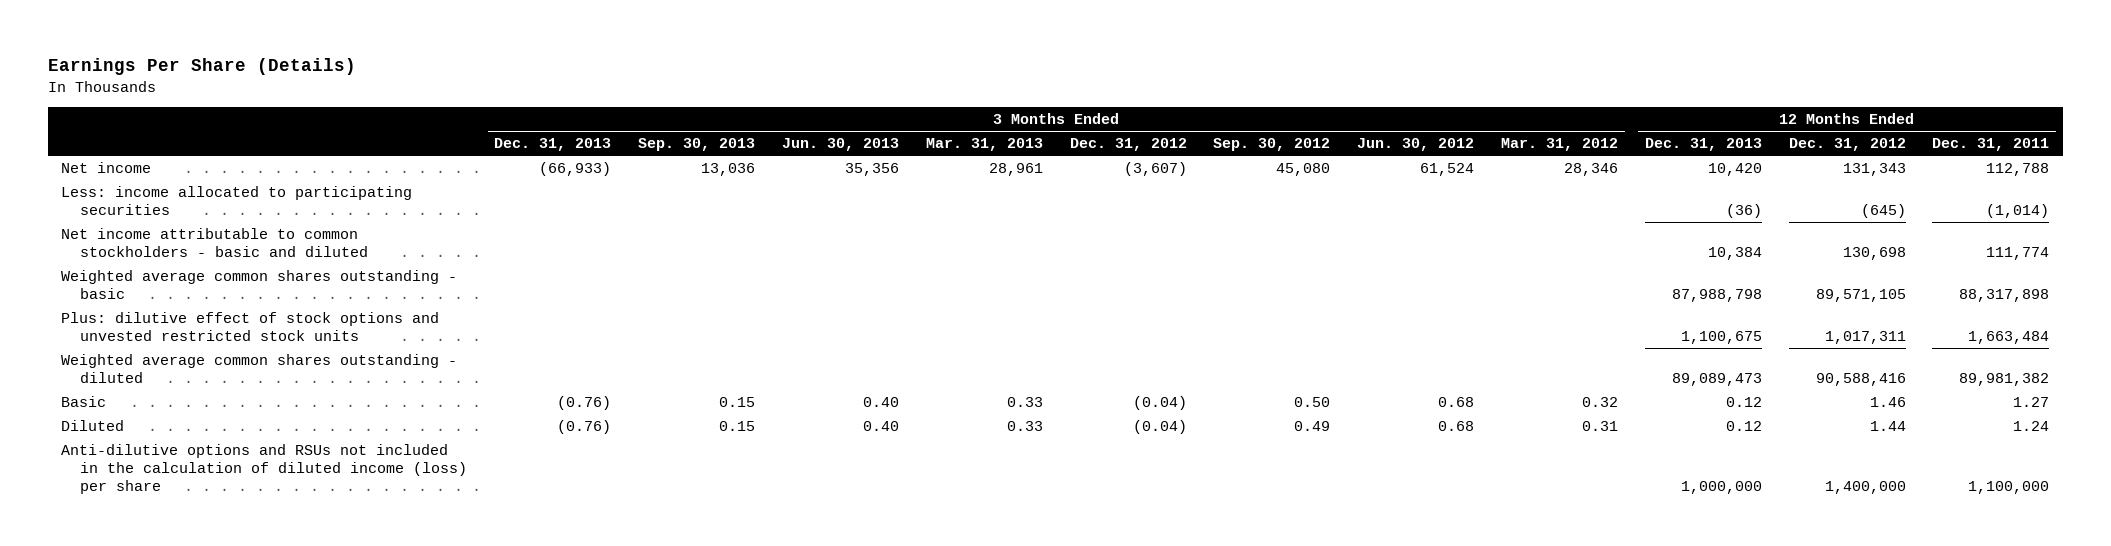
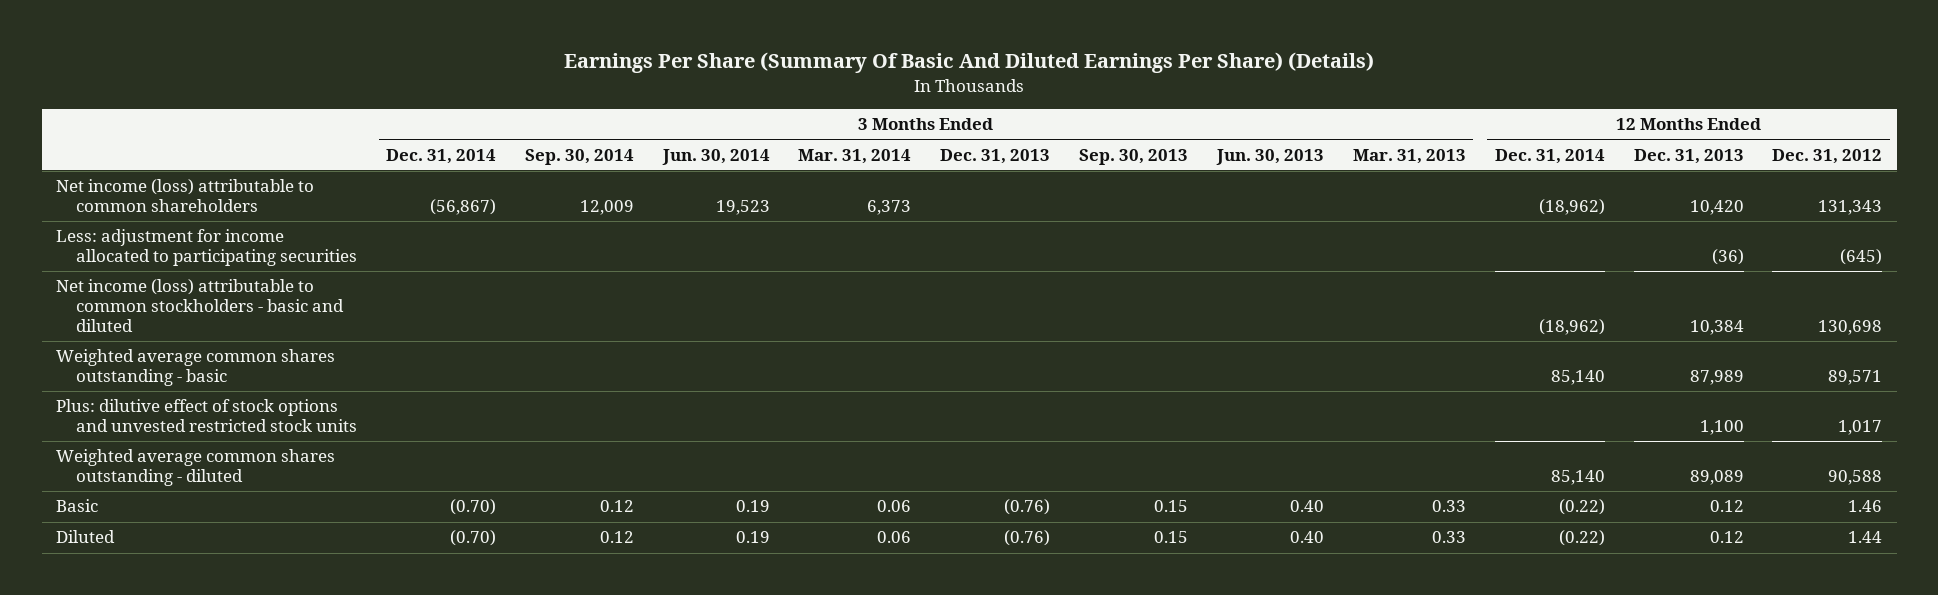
- Earnings Per Share (Details)
+ Earnings Per Share (Summary Of Basic And Diluted Earnings Per Share) (Details)
- | 3 Months Ended Dec. 31, 2013 | 3 Months Ended Sep. 30, 2013 | 3 Months Ended Jun. 30, 2013 | 3 Months Ended Mar. 31, 2013 | 3 Months Ended Dec. 31, 2012 | 3 Months Ended Sep. 30, 2012 | 3 Months Ended Jun. 30, 2012 | 3 Months Ended Mar. 31, 2012 | 12 Months Ended Dec. 31, 2013 | 12 Months Ended Dec. 31, 2012 | 12 Months Ended Dec. 31, 2011
+ | 3 Months Ended Dec. 31, 2014 | 3 Months Ended Sep. 30, 2014 | 3 Months Ended Jun. 30, 2014 | 3 Months Ended Mar. 31, 2014 | 3 Months Ended Dec. 31, 2013 | 3 Months Ended Sep. 30, 2013 | 3 Months Ended Jun. 30, 2013 | 3 Months Ended Mar. 31, 2013 | 12 Months Ended Dec. 31, 2014 | 12 Months Ended Dec. 31, 2013 | 12 Months Ended Dec. 31, 2012
- Net income | (66,933) | 13,036 | 35,356 | 28,961 | (3,607) | 45,080 | 61,524 | 28,346 | 10,420 | 131,343 | 112,788
- Less: income allocated to participating securities | | | | | | | | | (36) | (645) | (1,014)
- Net income attributable to common stockholders - basic and diluted | | | | | | | | | 10,384 | 130,698 | 111,774
- Weighted average common shares outstanding - basic | | | | | | | | | 87,988,798 | 89,571,105 | 88,317,898
- Plus: dilutive effect of stock options and unvested restricted stock units | | | | | | | | | 1,100,675 | 1,017,311 | 1,663,484
- Weighted average common shares outstanding - diluted | | | | | | | | | 89,089,473 | 90,588,416 | 89,981,382
+ Net income (loss) attributable to common shareholders | (56,867) | 12,009 | 19,523 | 6,373 | | | | | (18,962) | 10,420 | 131,343
+ Less: adjustment for income allocated to participating securities | | | | | | | | | | (36) | (645)
+ Net income (loss) attributable to common stockholders - basic and diluted | | | | | | | | | (18,962) | 10,384 | 130,698
+ Weighted average common shares outstanding - basic | | | | | | | | | 85,140 | 87,989 | 89,571
+ Plus: dilutive effect of stock options and unvested restricted stock units | | | | | | | | | | 1,100 | 1,017
+ Weighted average common shares outstanding - diluted | | | | | | | | | 85,140 | 89,089 | 90,588
- Anti-dilutive options and RSUs not included in the calculation of diluted income (loss) per share | | | | | | | | | 1,000,000 | 1,400,000 | 1,100,000

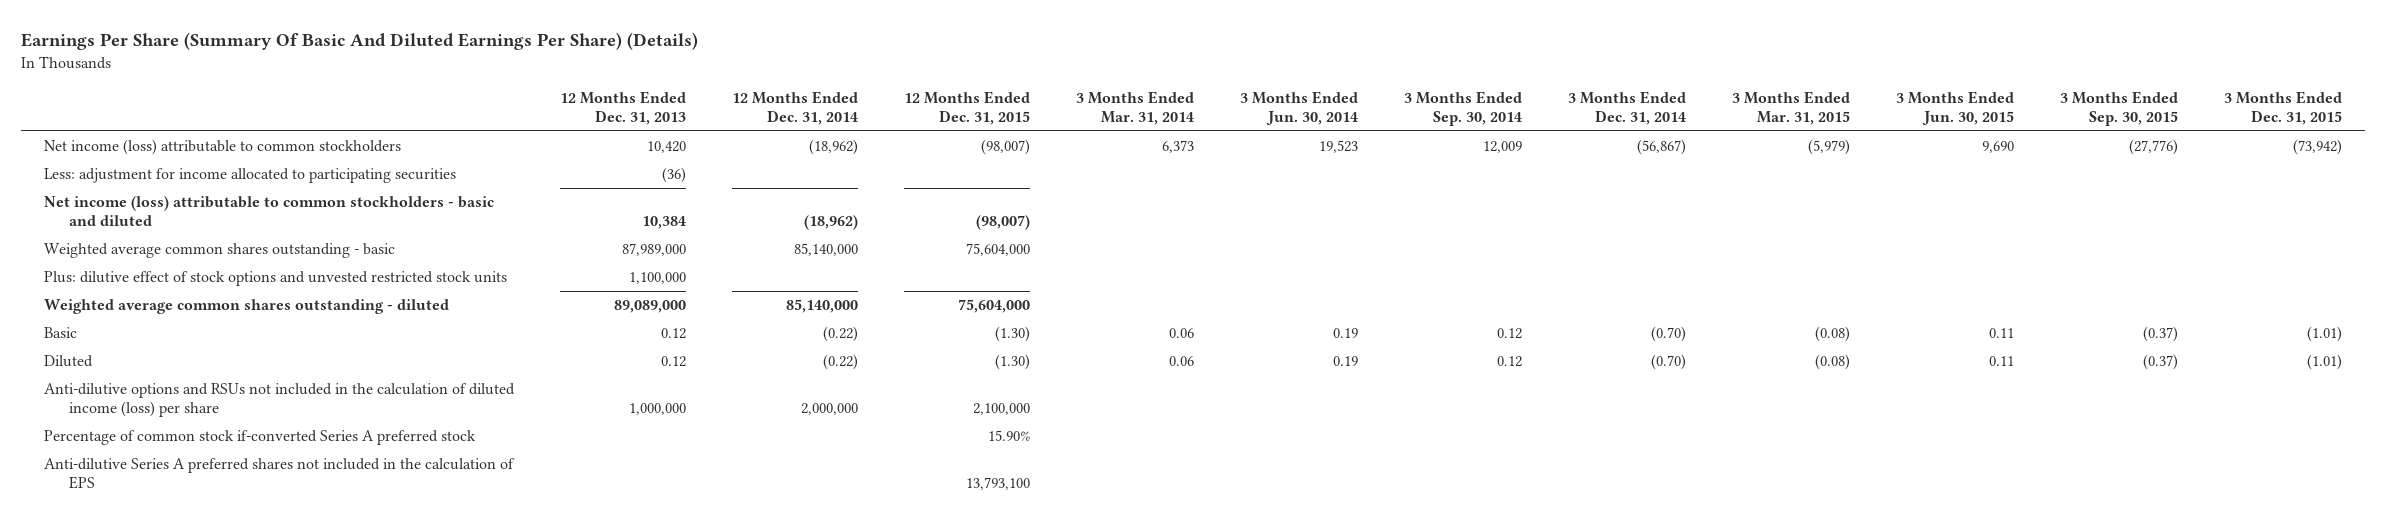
- | 3 Months Ended Dec. 31, 2014 | 3 Months Ended Sep. 30, 2014 | 3 Months Ended Jun. 30, 2014 | 3 Months Ended Mar. 31, 2014 | 3 Months Ended Dec. 31, 2013 | 3 Months Ended Sep. 30, 2013 | 3 Months Ended Jun. 30, 2013 | 3 Months Ended Mar. 31, 2013 | 12 Months Ended Dec. 31, 2014 | 12 Months Ended Dec. 31, 2013 | 12 Months Ended Dec. 31, 2012
+ | 12 Months Ended Dec. 31, 2013 | 12 Months Ended Dec. 31, 2014 | 12 Months Ended Dec. 31, 2015 | 3 Months Ended Mar. 31, 2014 | 3 Months Ended Jun. 30, 2014 | 3 Months Ended Sep. 30, 2014 | 3 Months Ended Dec. 31, 2014 | 3 Months Ended Mar. 31, 2015 | 3 Months Ended Jun. 30, 2015 | 3 Months Ended Sep. 30, 2015 | 3 Months Ended Dec. 31, 2015
- Net income (loss) attributable to common shareholders | (56,867) | 12,009 | 19,523 | 6,373 | | | | | (18,962) | 10,420 | 131,343
+ Net income (loss) attributable to common stockholders | 10,420 | (18,962) | (98,007) | 6,373 | 19,523 | 12,009 | (56,867) | (5,979) | 9,690 | (27,776) | (73,942)
- Weighted average common shares outstanding - basic | | | | | | | | | 85,140 | 87,989 | 89,571
- Plus: dilutive effect of stock options and unvested restricted stock units | | | | | | | | | | 1,100 | 1,017
- Weighted average common shares outstanding - diluted | | | | | | | | | 85,140 | 89,089 | 90,588
+ Weighted average common shares outstanding - basic | 87,989,000 | 85,140,000 | 75,604,000 | | | | | | | |
+ Plus: dilutive effect of stock options and unvested restricted stock units | 1,100,000 | | | | | | | | | |
+ Weighted average common shares outstanding - diluted | 89,089,000 | 85,140,000 | 75,604,000 | | | | | | | |
+ Anti-dilutive options and RSUs not included in the calculation of diluted income (loss) per share | 1,000,000 | 2,000,000 | 2,100,000 | | | | | | | |
+ Percentage of common stock if-converted Series A preferred stock | | | 15.90% | | | | | | | |
+ Anti-dilutive Series A preferred shares not included in the calculation of EPS | | | 13,793,100 | | | | | | | |

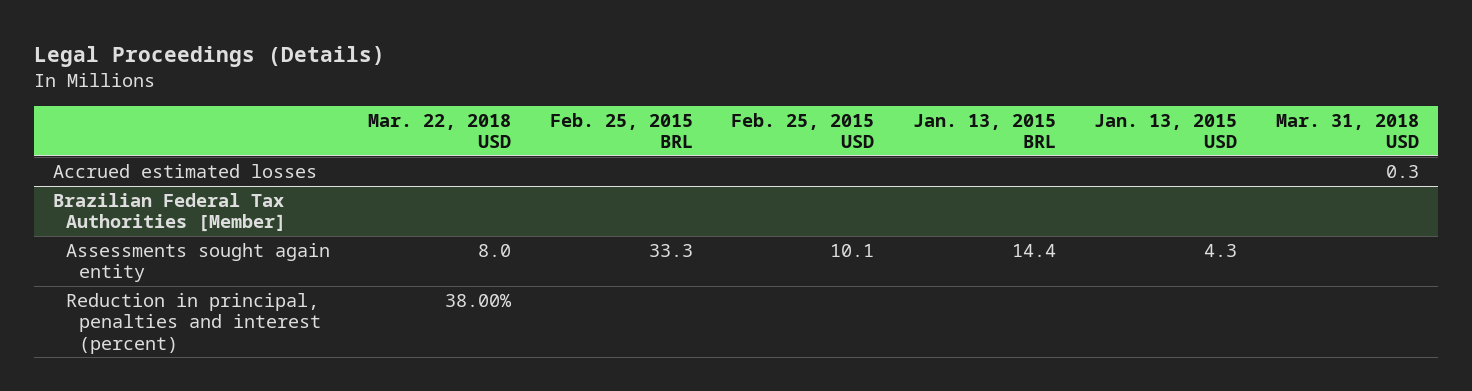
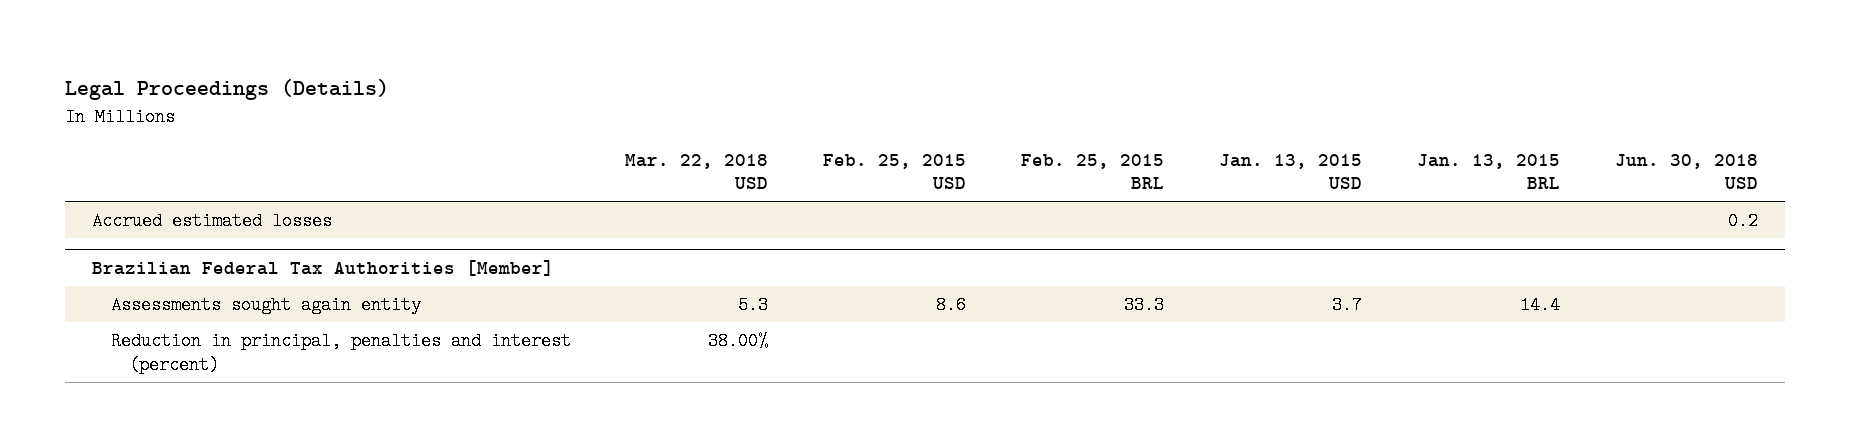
- | Mar. 22, 2018 USD | Feb. 25, 2015 BRL | Feb. 25, 2015 USD | Jan. 13, 2015 BRL | Jan. 13, 2015 USD | Mar. 31, 2018 USD
+ | Mar. 22, 2018 USD | Feb. 25, 2015 USD | Feb. 25, 2015 BRL | Jan. 13, 2015 USD | Jan. 13, 2015 BRL | Jun. 30, 2018 USD
@ Brazilian Federal Tax Authorities [Member]
- Assessments sought again entity | 8.0 | 33.3 | 10.1 | 14.4 | 4.3 |
+ Assessments sought again entity | 5.3 | 8.6 | 33.3 | 3.7 | 14.4 |

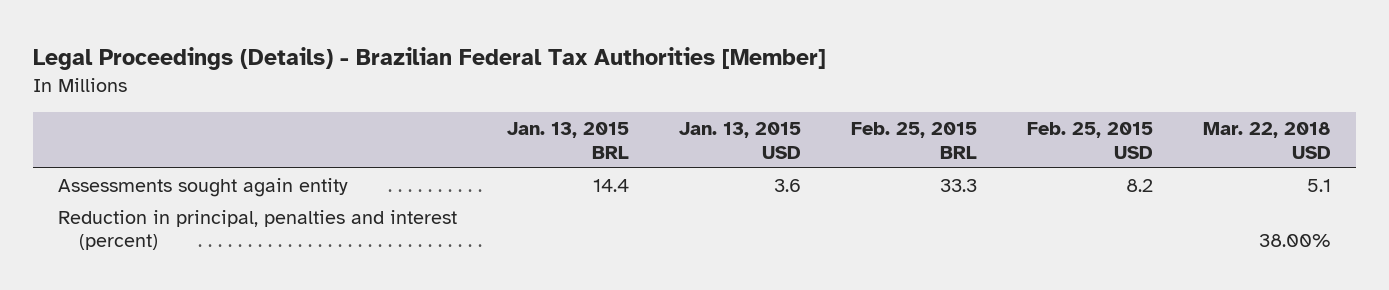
- Legal Proceedings (Details)
+ Legal Proceedings (Details) - Brazilian Federal Tax Authorities [Member]
- | Mar. 22, 2018 USD | Feb. 25, 2015 USD | Feb. 25, 2015 BRL | Jan. 13, 2015 USD | Jan. 13, 2015 BRL | Jun. 30, 2018 USD
+ | Jan. 13, 2015 BRL | Jan. 13, 2015 USD | Feb. 25, 2015 BRL | Feb. 25, 2015 USD | Mar. 22, 2018 USD
- Accrued estimated losses | | | | | | 0.2
- Brazilian Federal Tax Authorities [Member]
- Assessments sought again entity | 5.3 | 8.6 | 33.3 | 3.7 | 14.4 |
+ Assessments sought again entity | 14.4 | 3.6 | 33.3 | 8.2 | 5.1

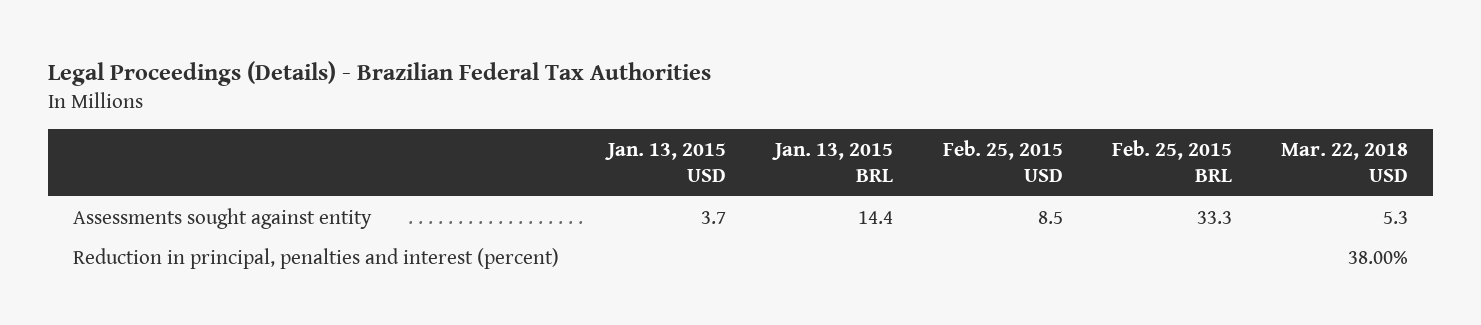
- Legal Proceedings (Details) - Brazilian Federal Tax Authorities [Member]
+ Legal Proceedings (Details) - Brazilian Federal Tax Authorities
- | Jan. 13, 2015 BRL | Jan. 13, 2015 USD | Feb. 25, 2015 BRL | Feb. 25, 2015 USD | Mar. 22, 2018 USD
+ | Jan. 13, 2015 USD | Jan. 13, 2015 BRL | Feb. 25, 2015 USD | Feb. 25, 2015 BRL | Mar. 22, 2018 USD
- Assessments sought again entity | 14.4 | 3.6 | 33.3 | 8.2 | 5.1
+ Assessments sought against entity | 3.7 | 14.4 | 8.5 | 33.3 | 5.3

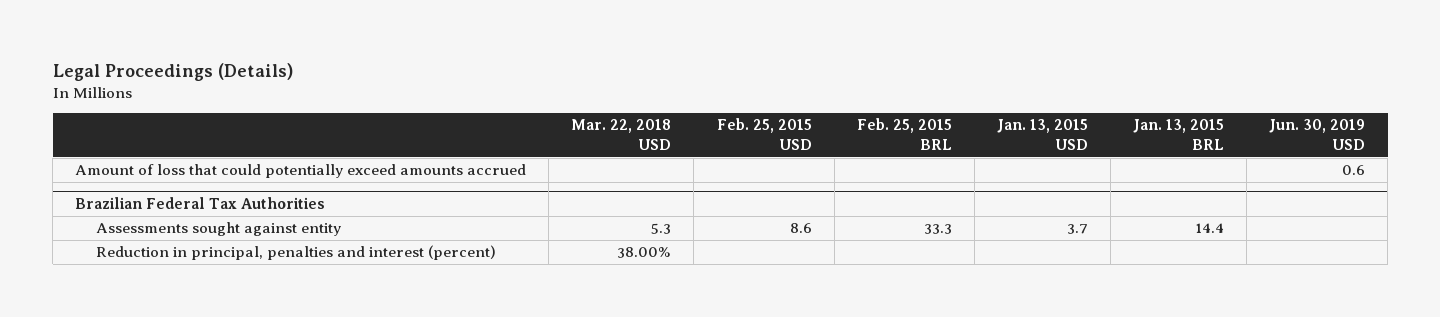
- Legal Proceedings (Details) - Brazilian Federal Tax Authorities
+ Legal Proceedings (Details)
- | Jan. 13, 2015 USD | Jan. 13, 2015 BRL | Feb. 25, 2015 USD | Feb. 25, 2015 BRL | Mar. 22, 2018 USD
+ | Mar. 22, 2018 USD | Feb. 25, 2015 USD | Feb. 25, 2015 BRL | Jan. 13, 2015 USD | Jan. 13, 2015 BRL | Jun. 30, 2019 USD
- Assessments sought against entity | 3.7 | 14.4 | 8.5 | 33.3 | 5.3
+ Amount of loss that could potentially exceed amounts accrued | | | | | | 0.6
+ Brazilian Federal Tax Authorities
+ Assessments sought against entity | 5.3 | 8.6 | 33.3 | 3.7 | 14.4 |

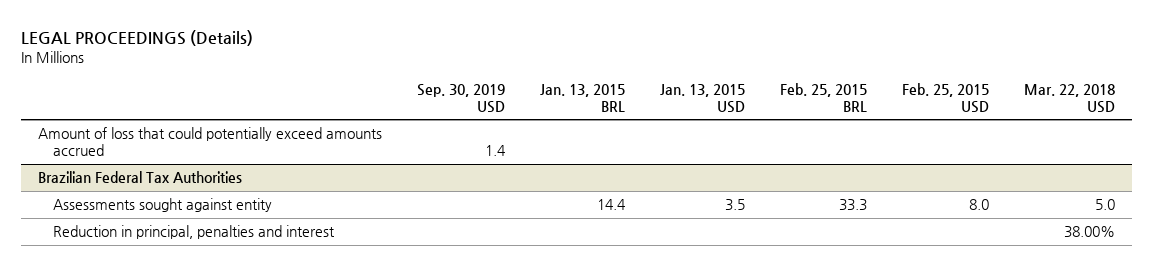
- Legal Proceedings (Details)
+ LEGAL PROCEEDINGS (Details)
- | Mar. 22, 2018 USD | Feb. 25, 2015 USD | Feb. 25, 2015 BRL | Jan. 13, 2015 USD | Jan. 13, 2015 BRL | Jun. 30, 2019 USD
+ | Sep. 30, 2019 USD | Jan. 13, 2015 BRL | Jan. 13, 2015 USD | Feb. 25, 2015 BRL | Feb. 25, 2015 USD | Mar. 22, 2018 USD
@ Brazilian Federal Tax Authorities
- Assessments sought against entity | 5.3 | 8.6 | 33.3 | 3.7 | 14.4 |
- Reduction in principal, penalties and interest (percent) | 38.00% | | | | |
+ Assessments sought against entity | | 14.4 | 3.5 | 33.3 | 8.0 | 5.0
+ Reduction in principal, penalties and interest | | | | | | 38.00%

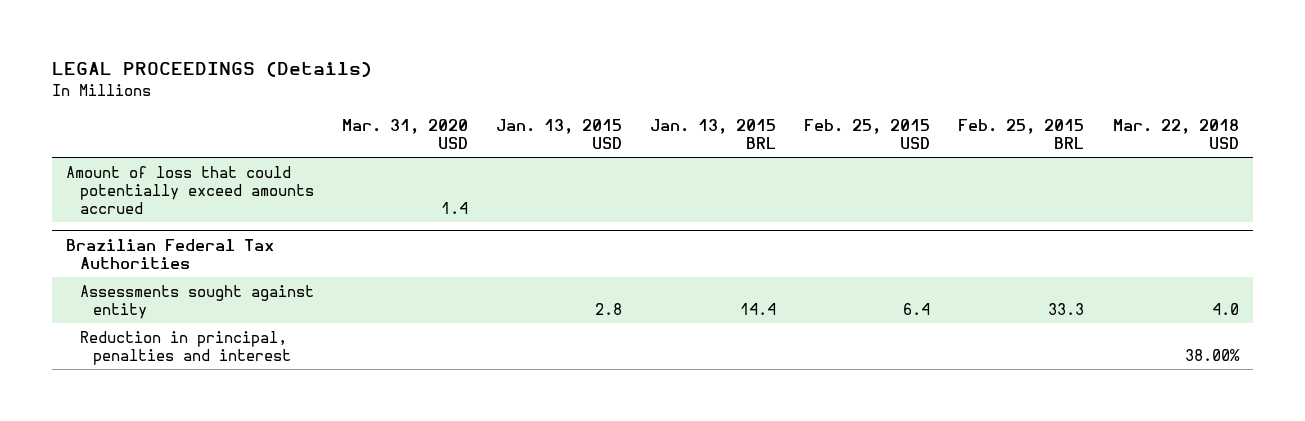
- | Sep. 30, 2019 USD | Jan. 13, 2015 BRL | Jan. 13, 2015 USD | Feb. 25, 2015 BRL | Feb. 25, 2015 USD | Mar. 22, 2018 USD
+ | Mar. 31, 2020 USD | Jan. 13, 2015 USD | Jan. 13, 2015 BRL | Feb. 25, 2015 USD | Feb. 25, 2015 BRL | Mar. 22, 2018 USD
@ Brazilian Federal Tax Authorities
- Assessments sought against entity | | 14.4 | 3.5 | 33.3 | 8.0 | 5.0
+ Assessments sought against entity | | 2.8 | 14.4 | 6.4 | 33.3 | 4.0

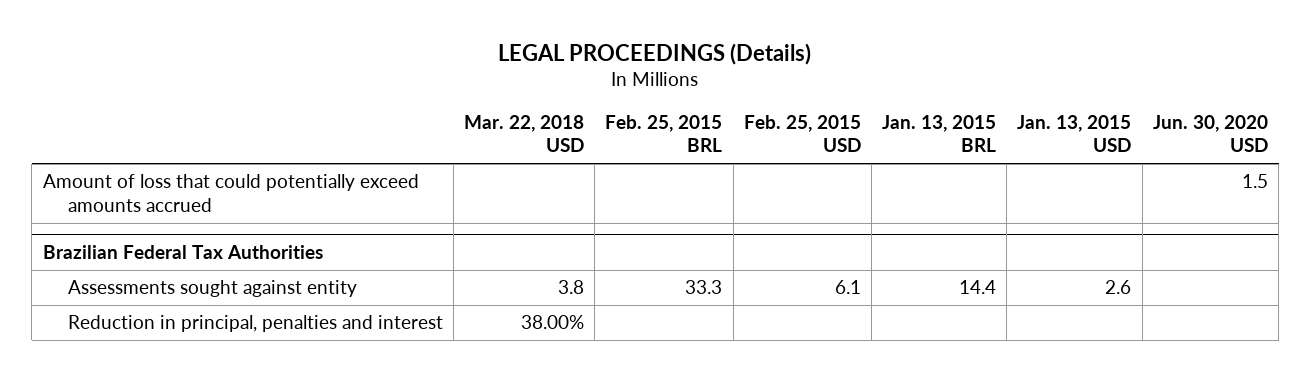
- | Mar. 31, 2020 USD | Jan. 13, 2015 USD | Jan. 13, 2015 BRL | Feb. 25, 2015 USD | Feb. 25, 2015 BRL | Mar. 22, 2018 USD
+ | Mar. 22, 2018 USD | Feb. 25, 2015 BRL | Feb. 25, 2015 USD | Jan. 13, 2015 BRL | Jan. 13, 2015 USD | Jun. 30, 2020 USD
@ Brazilian Federal Tax Authorities
- Assessments sought against entity | | 2.8 | 14.4 | 6.4 | 33.3 | 4.0
+ Assessments sought against entity | 3.8 | 33.3 | 6.1 | 14.4 | 2.6 |

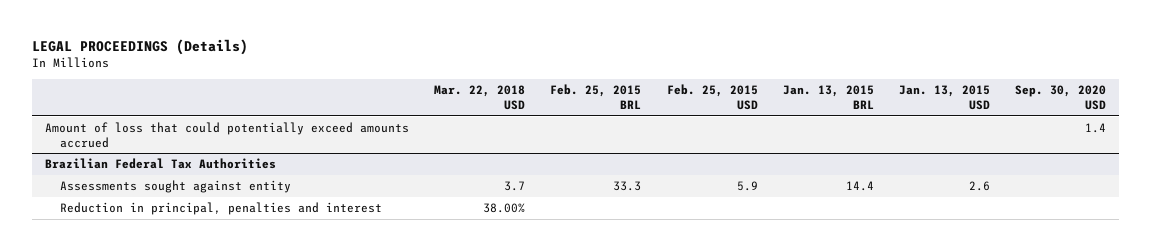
- | Mar. 22, 2018 USD | Feb. 25, 2015 BRL | Feb. 25, 2015 USD | Jan. 13, 2015 BRL | Jan. 13, 2015 USD | Jun. 30, 2020 USD
+ | Mar. 22, 2018 USD | Feb. 25, 2015 BRL | Feb. 25, 2015 USD | Jan. 13, 2015 BRL | Jan. 13, 2015 USD | Sep. 30, 2020 USD
@ Brazilian Federal Tax Authorities
- Assessments sought against entity | 3.8 | 33.3 | 6.1 | 14.4 | 2.6 |
+ Assessments sought against entity | 3.7 | 33.3 | 5.9 | 14.4 | 2.6 |

